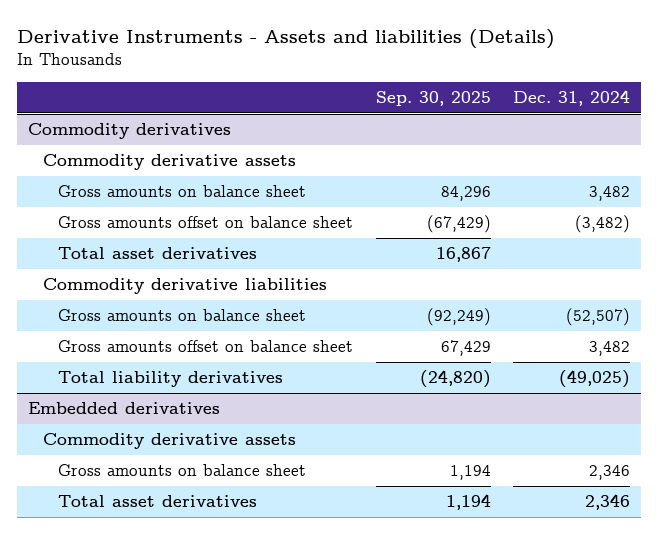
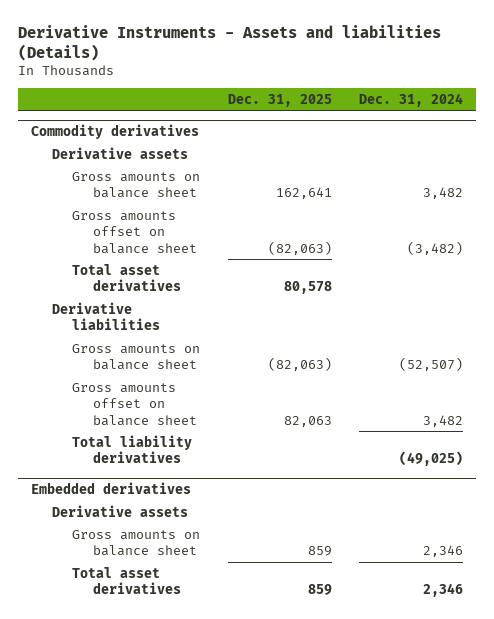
- | Sep. 30, 2025 | Dec. 31, 2024
+ | Dec. 31, 2025 | Dec. 31, 2024
@ Commodity derivatives
- Commodity derivative assets
+ Derivative assets
- Commodity derivative liabilities
+ Derivative liabilities
@ Embedded derivatives
- Commodity derivative assets
+ Derivative assets

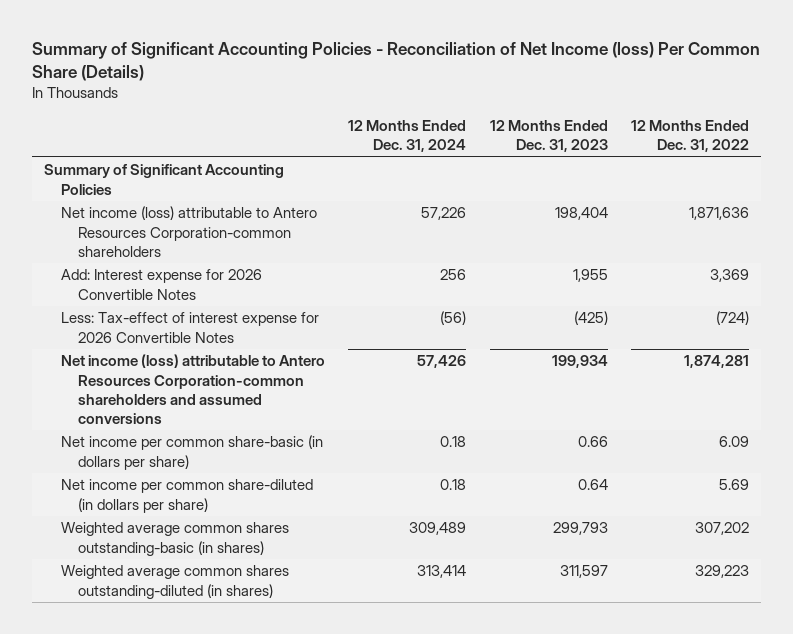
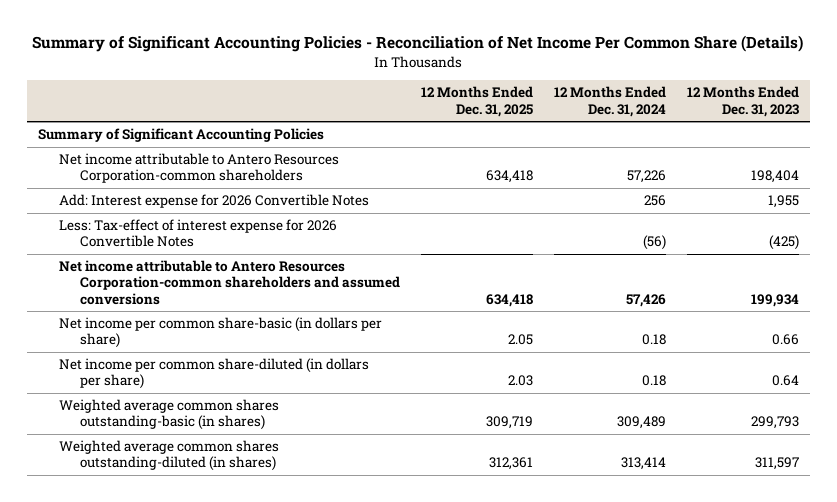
- Summary of Significant Accounting Policies - Reconciliation of Net Income (loss) Per Common Share (Details)
+ Summary of Significant Accounting Policies - Reconciliation of Net Income Per Common Share (Details)
- | 12 Months Ended Dec. 31, 2024 | 12 Months Ended Dec. 31, 2023 | 12 Months Ended Dec. 31, 2022
+ | 12 Months Ended Dec. 31, 2025 | 12 Months Ended Dec. 31, 2024 | 12 Months Ended Dec. 31, 2023
- Net income (loss) attributable to Antero Resources Corporation-common shareholders | 57,226 | 198,404 | 1,871,636
+ Net income attributable to Antero Resources Corporation-common shareholders | 634,418 | 57,226 | 198,404
- Net income (loss) attributable to Antero Resources Corporation-common shareholders and assumed conversions | 57,426 | 199,934 | 1,874,281
+ Net income attributable to Antero Resources Corporation-common shareholders and assumed conversions | 634,418 | 57,426 | 199,934

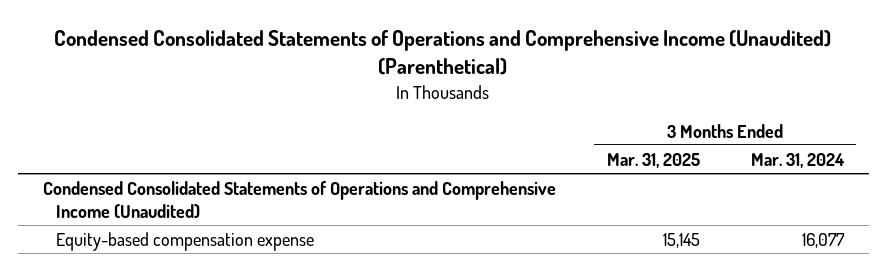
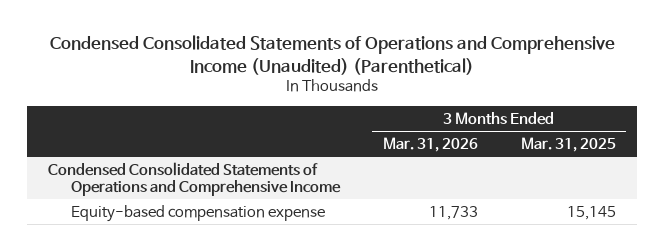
- | 3 Months Ended Mar. 31, 2025 | 3 Months Ended Mar. 31, 2024
+ | 3 Months Ended Mar. 31, 2026 | 3 Months Ended Mar. 31, 2025
- Condensed Consolidated Statements of Operations and Comprehensive Income (Unaudited)
+ Condensed Consolidated Statements of Operations and Comprehensive Income

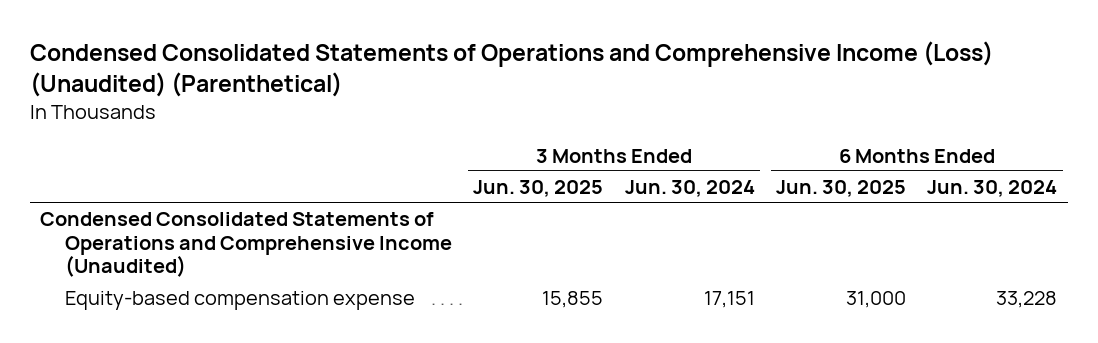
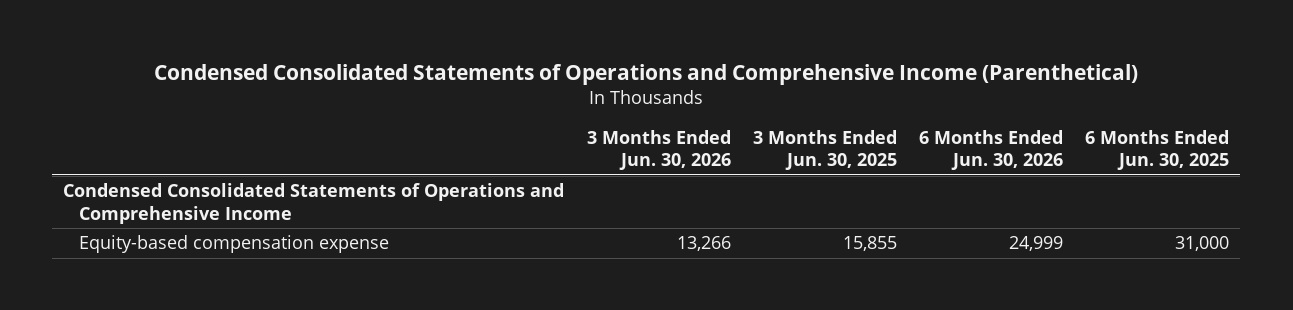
- Condensed Consolidated Statements of Operations and Comprehensive Income (Loss) (Unaudited) (Parenthetical)
+ Condensed Consolidated Statements of Operations and Comprehensive Income (Parenthetical)
- | 3 Months Ended Jun. 30, 2025 | 3 Months Ended Jun. 30, 2024 | 6 Months Ended Jun. 30, 2025 | 6 Months Ended Jun. 30, 2024
+ | 3 Months Ended Jun. 30, 2026 | 3 Months Ended Jun. 30, 2025 | 6 Months Ended Jun. 30, 2026 | 6 Months Ended Jun. 30, 2025
- Condensed Consolidated Statements of Operations and Comprehensive Income (Unaudited)
+ Condensed Consolidated Statements of Operations and Comprehensive Income

